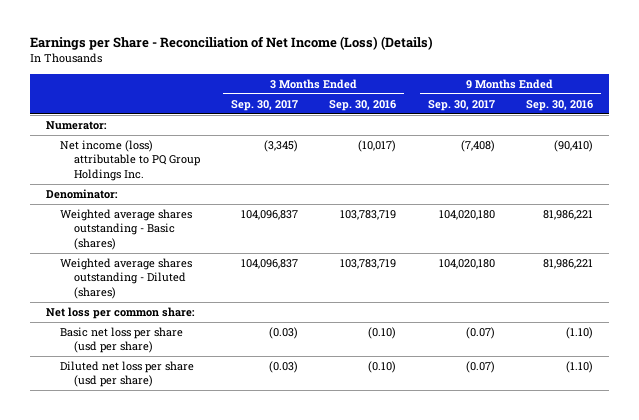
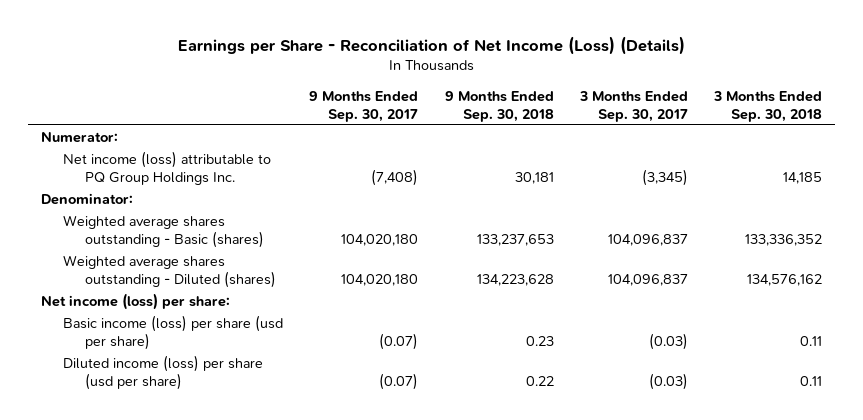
- | 3 Months Ended Sep. 30, 2017 | 3 Months Ended Sep. 30, 2016 | 9 Months Ended Sep. 30, 2017 | 9 Months Ended Sep. 30, 2016
+ | 9 Months Ended Sep. 30, 2017 | 9 Months Ended Sep. 30, 2018 | 3 Months Ended Sep. 30, 2017 | 3 Months Ended Sep. 30, 2018
- Net loss per common share:
- Basic net loss per share (usd per share) | (0.03) | (0.10) | (0.07) | (1.10)
- Diluted net loss per share (usd per share) | (0.03) | (0.10) | (0.07) | (1.10)
+ Net income (loss) per share:
+ Basic income (loss) per share (usd per share) | (0.07) | 0.23 | (0.03) | 0.11
+ Diluted income (loss) per share (usd per share) | (0.07) | 0.22 | (0.03) | 0.11

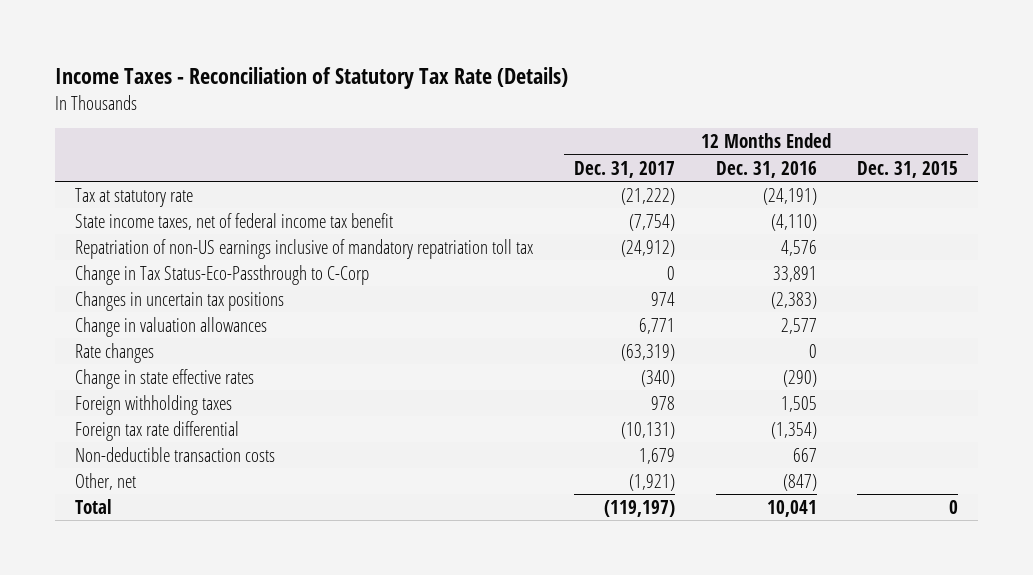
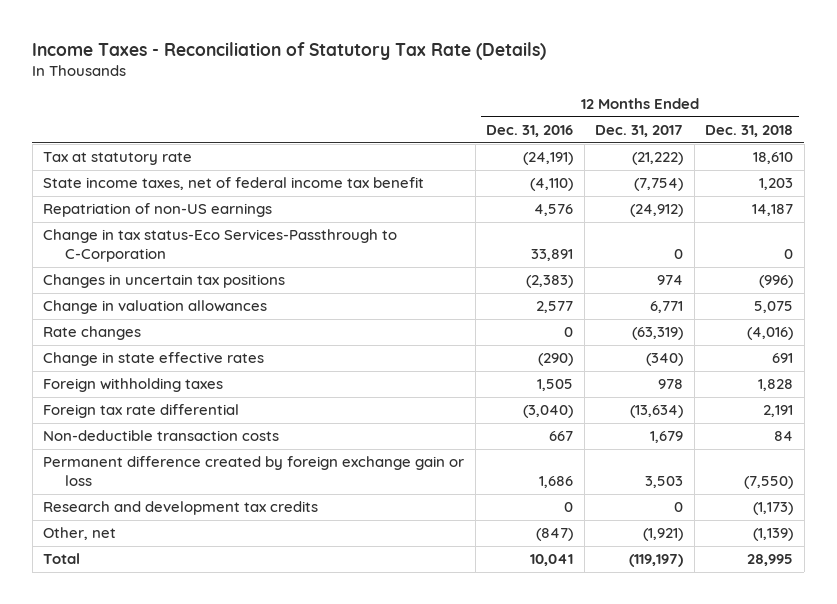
- | 12 Months Ended Dec. 31, 2017 | 12 Months Ended Dec. 31, 2016 | 12 Months Ended Dec. 31, 2015
+ | 12 Months Ended Dec. 31, 2016 | 12 Months Ended Dec. 31, 2017 | 12 Months Ended Dec. 31, 2018
- Repatriation of non-US earnings inclusive of mandatory repatriation toll tax | (24,912) | 4,576 |
- Change in Tax Status-Eco-Passthrough to C-Corp | 0 | 33,891 |
+ Repatriation of non-US earnings | 4,576 | (24,912) | 14,187
+ Change in tax status-Eco Services-Passthrough to C-Corporation | 33,891 | 0 | 0
- Foreign tax rate differential | (10,131) | (1,354) |
+ Foreign tax rate differential | (3,040) | (13,634) | 2,191
+ Permanent difference created by foreign exchange gain or loss | 1,686 | 3,503 | (7,550)
+ Research and development tax credits | 0 | 0 | (1,173)

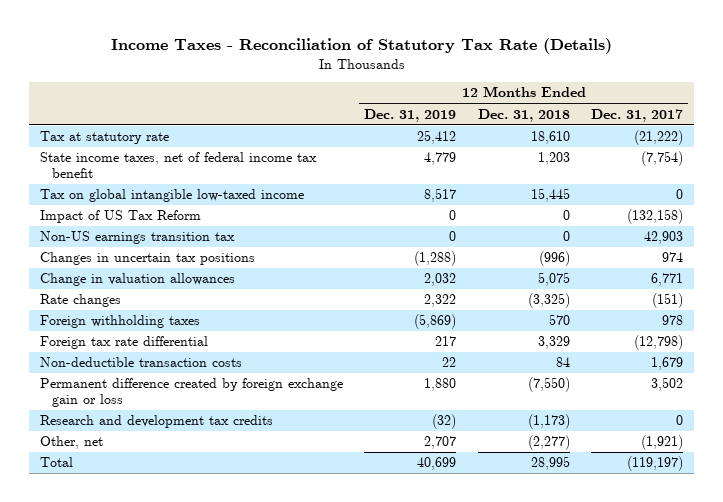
- | 12 Months Ended Dec. 31, 2016 | 12 Months Ended Dec. 31, 2017 | 12 Months Ended Dec. 31, 2018
+ | 12 Months Ended Dec. 31, 2019 | 12 Months Ended Dec. 31, 2018 | 12 Months Ended Dec. 31, 2017
- Repatriation of non-US earnings | 4,576 | (24,912) | 14,187
- Change in tax status-Eco Services-Passthrough to C-Corporation | 33,891 | 0 | 0
+ Tax on global intangible low-taxed income | 8,517 | 15,445 | 0
+ Impact of US Tax Reform | 0 | 0 | (132,158)
+ Non-US earnings transition tax | 0 | 0 | 42,903
- Rate changes | 0 | (63,319) | (4,016)
- Change in state effective rates | (290) | (340) | 691
- Foreign withholding taxes | 1,505 | 978 | 1,828
- Foreign tax rate differential | (3,040) | (13,634) | 2,191
+ Rate changes | 2,322 | (3,325) | (151)
+ Foreign withholding taxes | (5,869) | 570 | 978
+ Foreign tax rate differential | 217 | 3,329 | (12,798)
- Permanent difference created by foreign exchange gain or loss | 1,686 | 3,503 | (7,550)
+ Permanent difference created by foreign exchange gain or loss | 1,880 | (7,550) | 3,502
- Other, net | (847) | (1,921) | (1,139)
+ Other, net | 2,707 | (2,277) | (1,921)

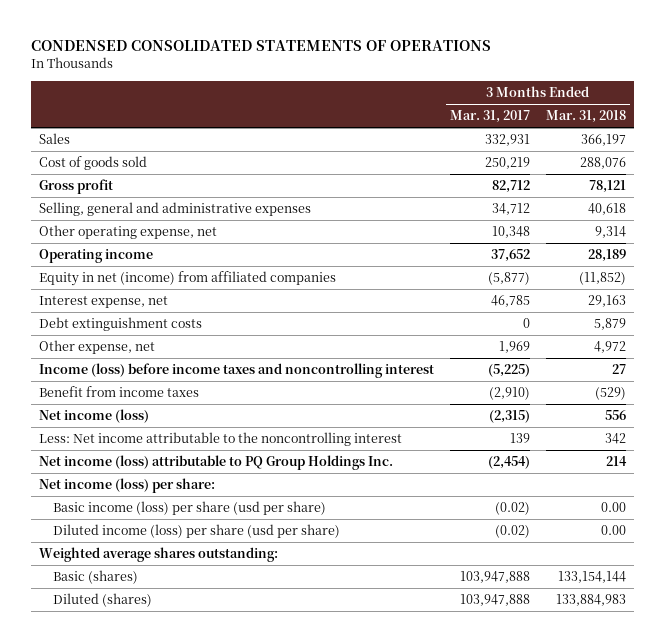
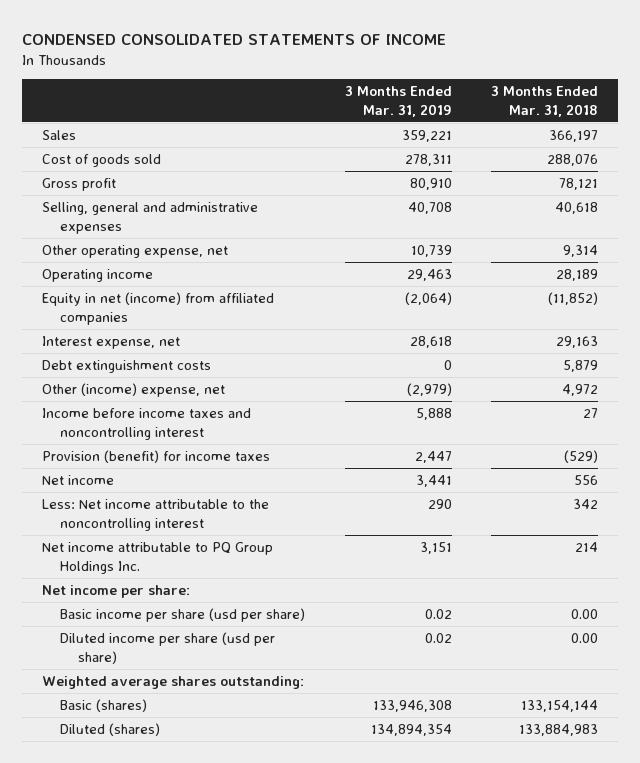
- CONDENSED CONSOLIDATED STATEMENTS OF OPERATIONS
+ CONDENSED CONSOLIDATED STATEMENTS OF INCOME
- | 3 Months Ended Mar. 31, 2017 | 3 Months Ended Mar. 31, 2018
+ | 3 Months Ended Mar. 31, 2019 | 3 Months Ended Mar. 31, 2018
- Other expense, net | 1,969 | 4,972
- Income (loss) before income taxes and noncontrolling interest | (5,225) | 27
- Benefit from income taxes | (2,910) | (529)
- Net income (loss) | (2,315) | 556
+ Other (income) expense, net | (2,979) | 4,972
+ Income before income taxes and noncontrolling interest | 5,888 | 27
+ Provision (benefit) for income taxes | 2,447 | (529)
+ Net income | 3,441 | 556
- Net income (loss) attributable to PQ Group Holdings Inc. | (2,454) | 214
- Net income (loss) per share:
- Basic income (loss) per share (usd per share) | (0.02) | 0.00
- Diluted income (loss) per share (usd per share) | (0.02) | 0.00
+ Net income attributable to PQ Group Holdings Inc. | 3,151 | 214
+ Net income per share:
+ Basic income per share (usd per share) | 0.02 | 0.00
+ Diluted income per share (usd per share) | 0.02 | 0.00

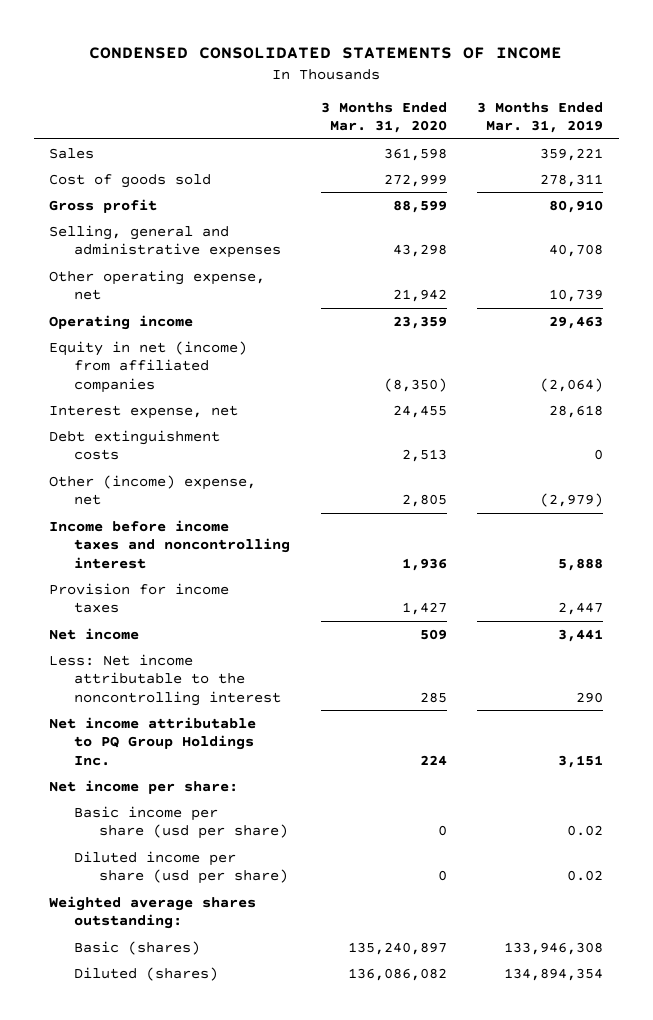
- | 3 Months Ended Mar. 31, 2019 | 3 Months Ended Mar. 31, 2018
+ | 3 Months Ended Mar. 31, 2020 | 3 Months Ended Mar. 31, 2019
- Provision (benefit) for income taxes | 2,447 | (529)
+ Provision for income taxes | 1,427 | 2,447

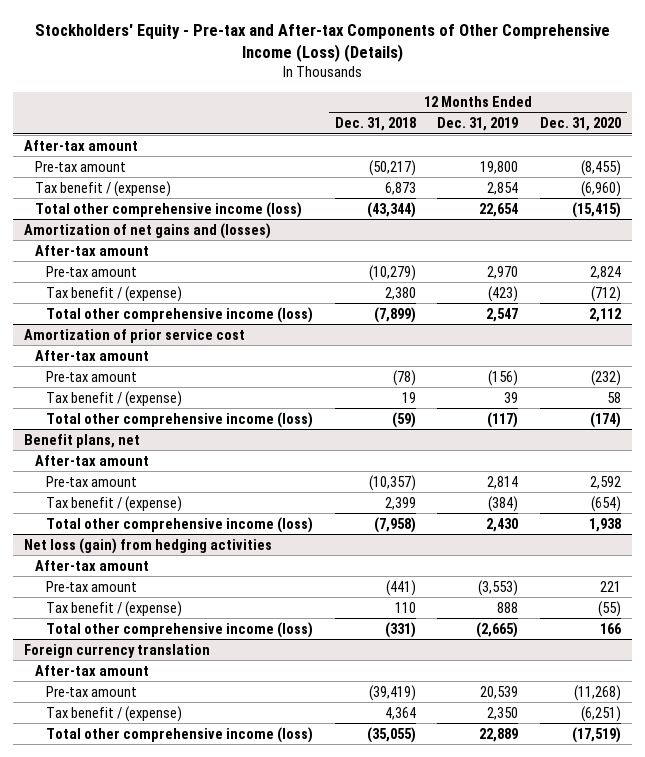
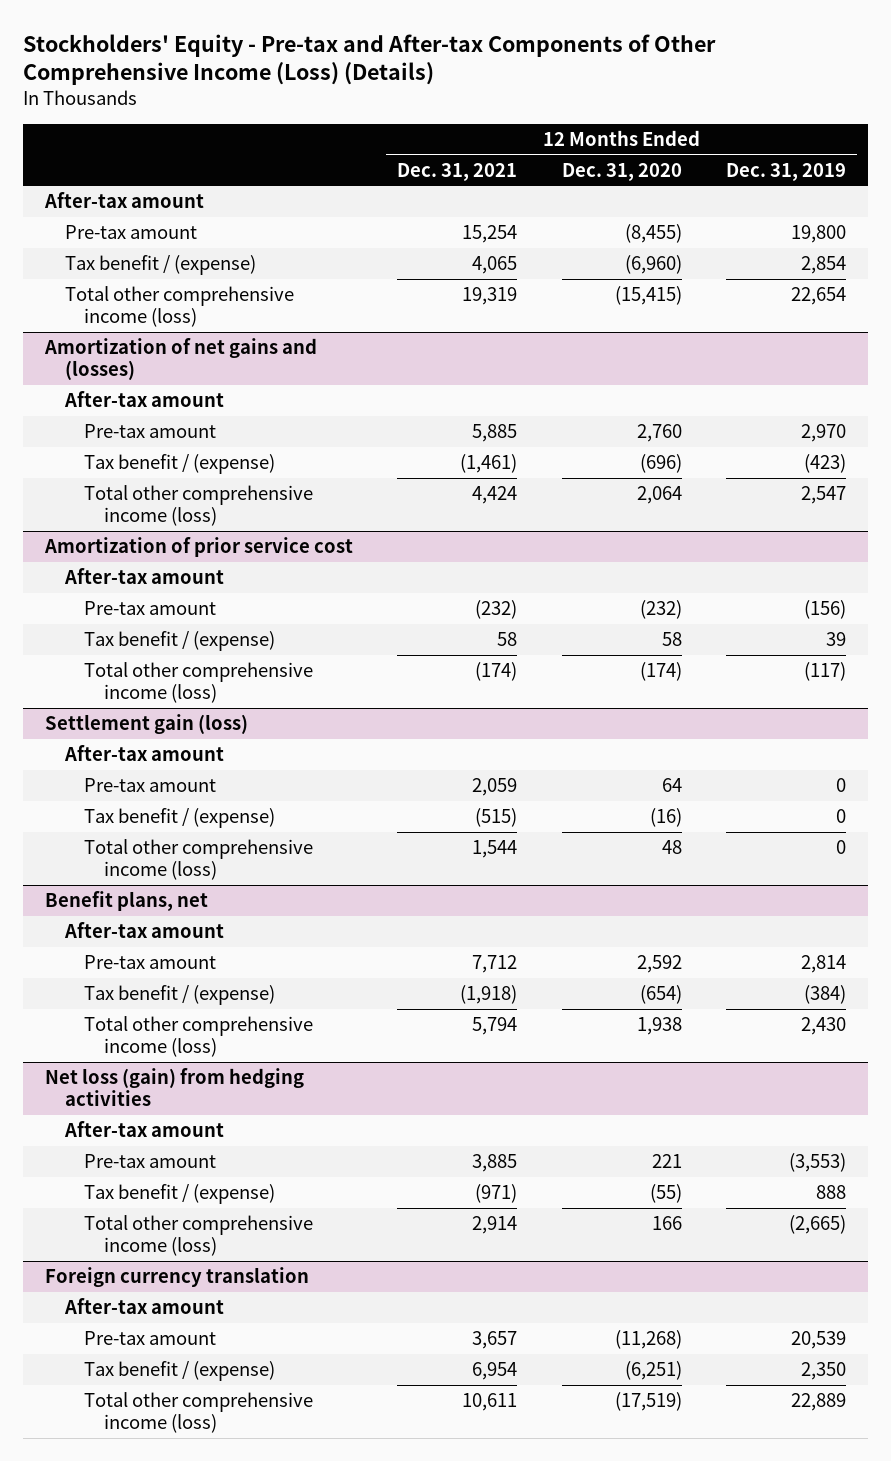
- | 12 Months Ended Dec. 31, 2018 | 12 Months Ended Dec. 31, 2019 | 12 Months Ended Dec. 31, 2020
+ | 12 Months Ended Dec. 31, 2021 | 12 Months Ended Dec. 31, 2020 | 12 Months Ended Dec. 31, 2019
@ Amortization of net gains and (losses)
- Pre-tax amount | (10,279) | 2,970 | 2,824
- Tax benefit / (expense) | 2,380 | (423) | (712)
- Total other comprehensive income (loss) | (7,899) | 2,547 | 2,112
+ Pre-tax amount | 5,885 | 2,760 | 2,970
+ Tax benefit / (expense) | (1,461) | (696) | (423)
+ Total other comprehensive income (loss) | 4,424 | 2,064 | 2,547
+ Settlement gain (loss)
+ After-tax amount
+ Pre-tax amount | 2,059 | 64 | 0
+ Tax benefit / (expense) | (515) | (16) | 0
+ Total other comprehensive income (loss) | 1,544 | 48 | 0

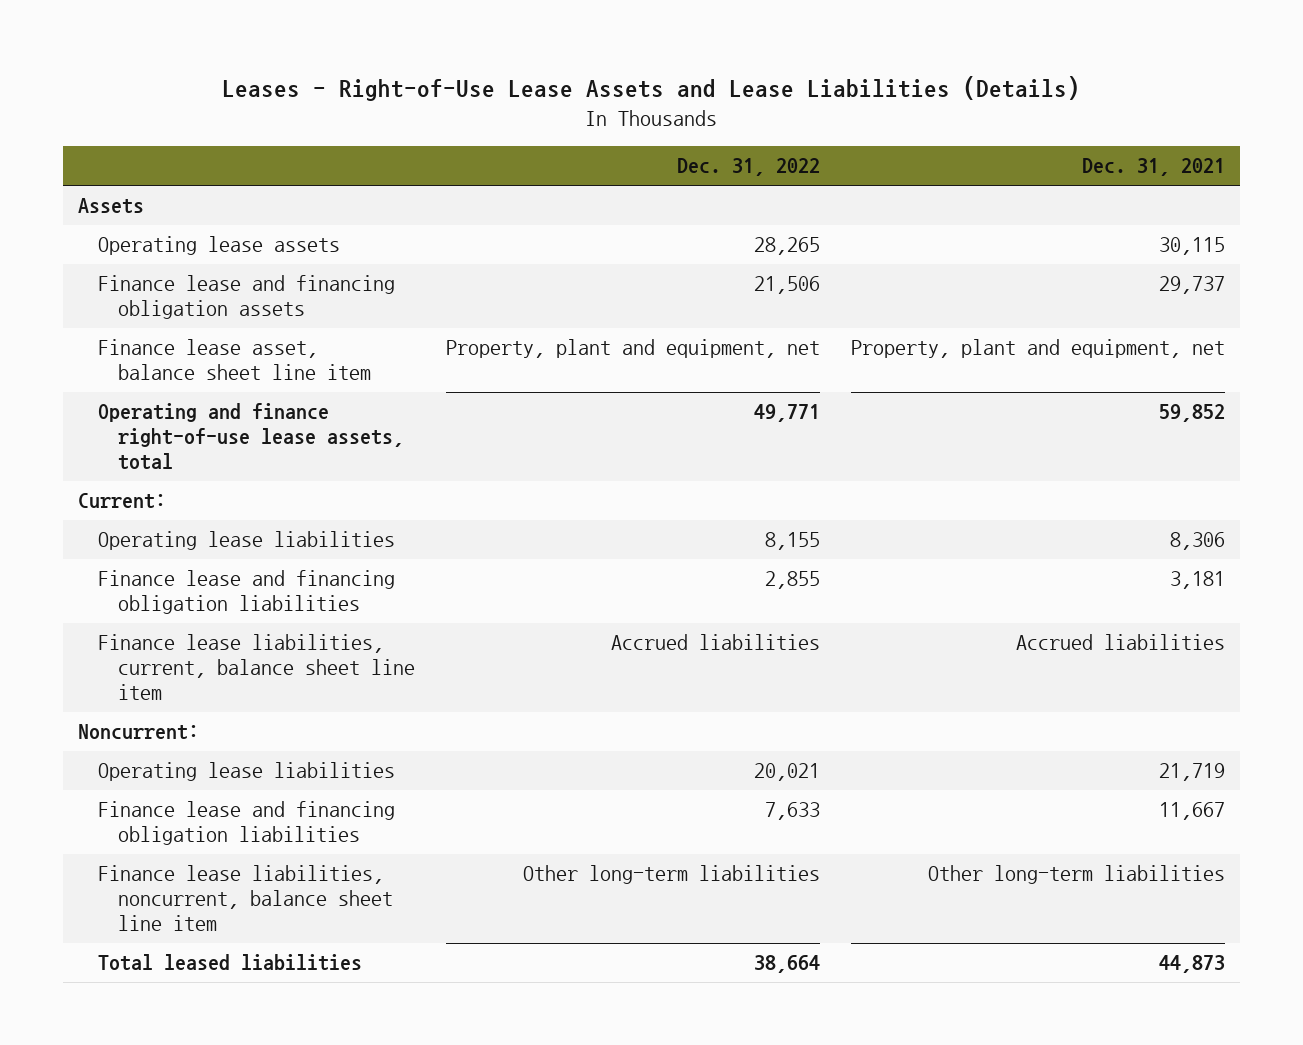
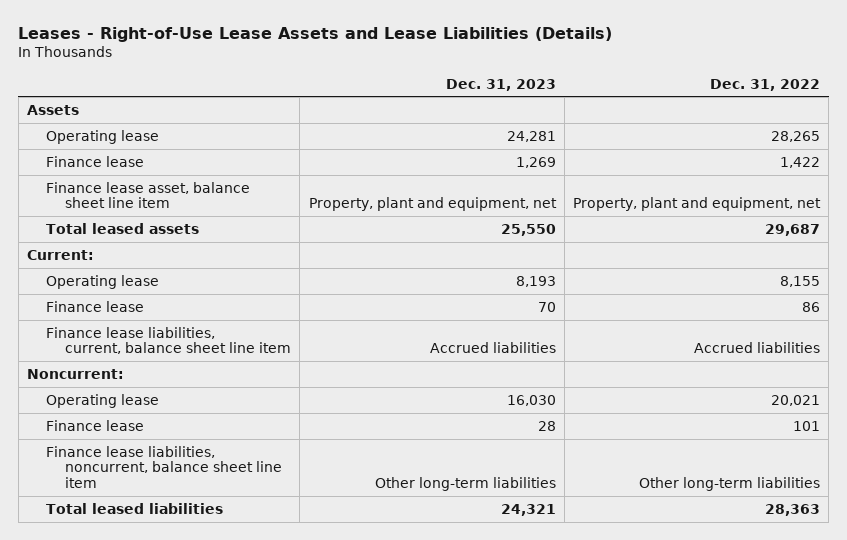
- | Dec. 31, 2022 | Dec. 31, 2021
+ | Dec. 31, 2023 | Dec. 31, 2022
- Operating lease assets | 28,265 | 30,115
- Finance lease and financing obligation assets | 21,506 | 29,737
+ Operating lease | 24,281 | 28,265
+ Finance lease | 1,269 | 1,422
- Operating and finance right-of-use lease assets, total | 49,771 | 59,852
+ Total leased assets | 25,550 | 29,687
- Operating lease liabilities | 8,155 | 8,306
- Finance lease and financing obligation liabilities | 2,855 | 3,181
+ Operating lease | 8,193 | 8,155
+ Finance lease | 70 | 86
- Operating lease liabilities | 20,021 | 21,719
- Finance lease and financing obligation liabilities | 7,633 | 11,667
+ Operating lease | 16,030 | 20,021
+ Finance lease | 28 | 101
- Total leased liabilities | 38,664 | 44,873
+ Total leased liabilities | 24,321 | 28,363

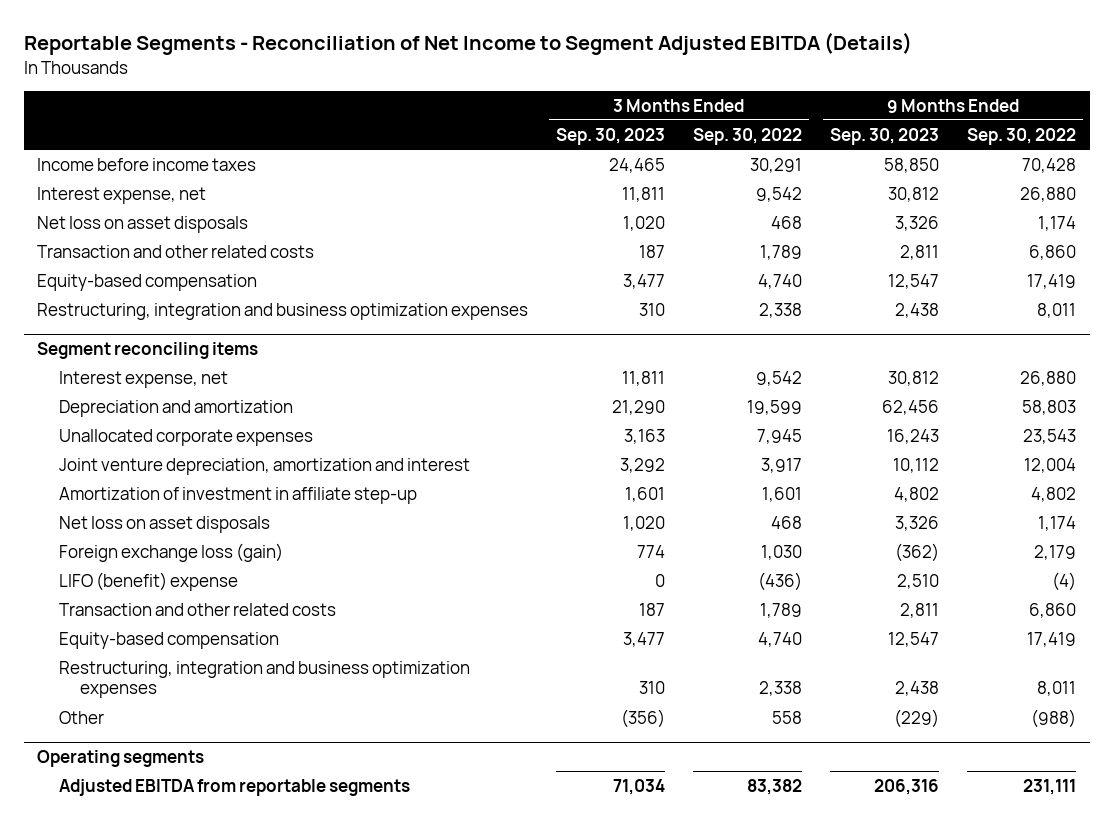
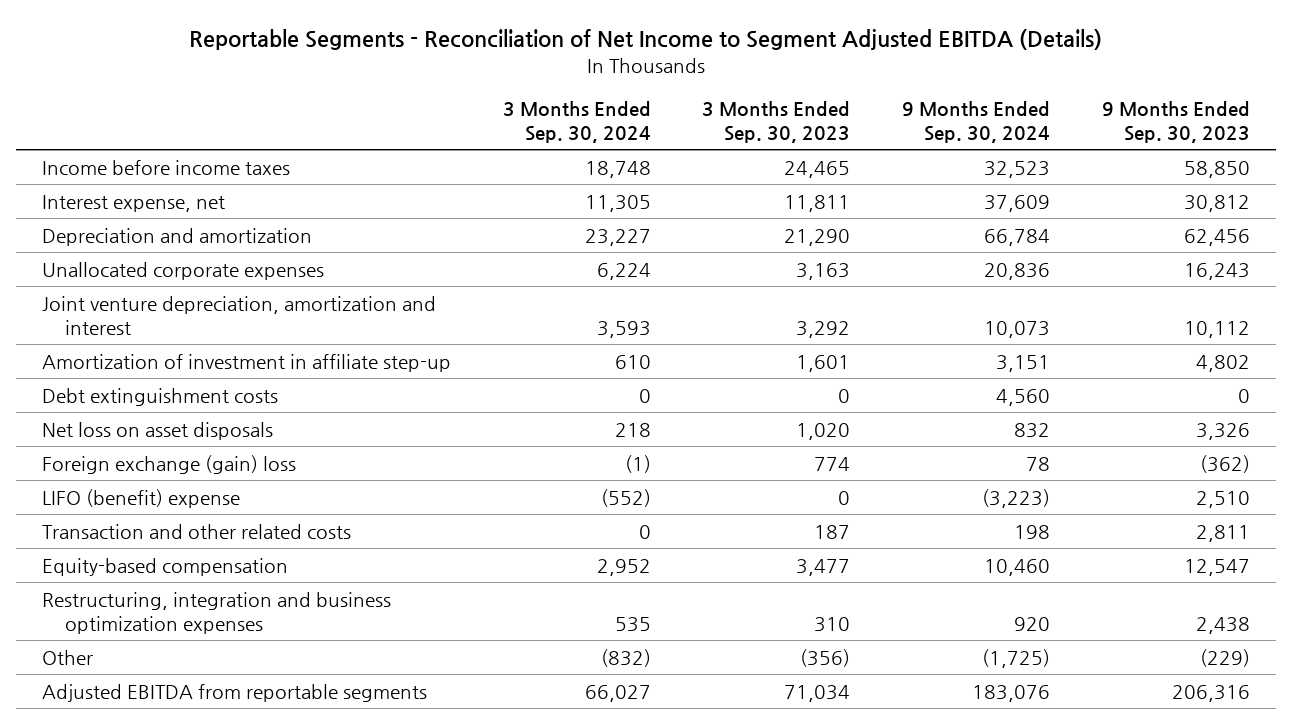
- | 3 Months Ended Sep. 30, 2023 | 3 Months Ended Sep. 30, 2022 | 9 Months Ended Sep. 30, 2023 | 9 Months Ended Sep. 30, 2022
+ | 3 Months Ended Sep. 30, 2024 | 3 Months Ended Sep. 30, 2023 | 9 Months Ended Sep. 30, 2024 | 9 Months Ended Sep. 30, 2023
- Net loss on asset disposals | 1,020 | 468 | 3,326 | 1,174
- Transaction and other related costs | 187 | 1,789 | 2,811 | 6,860
- Equity-based compensation | 3,477 | 4,740 | 12,547 | 17,419
- Restructuring, integration and business optimization expenses | 310 | 2,338 | 2,438 | 8,011
- Segment reconciling items
- Interest expense, net | 11,811 | 9,542 | 30,812 | 26,880
+ Debt extinguishment costs | 0 | 0 | 4,560 | 0
- Foreign exchange loss (gain) | 774 | 1,030 | (362) | 2,179
+ Foreign exchange (gain) loss | (1) | 774 | 78 | (362)
- Operating segments

